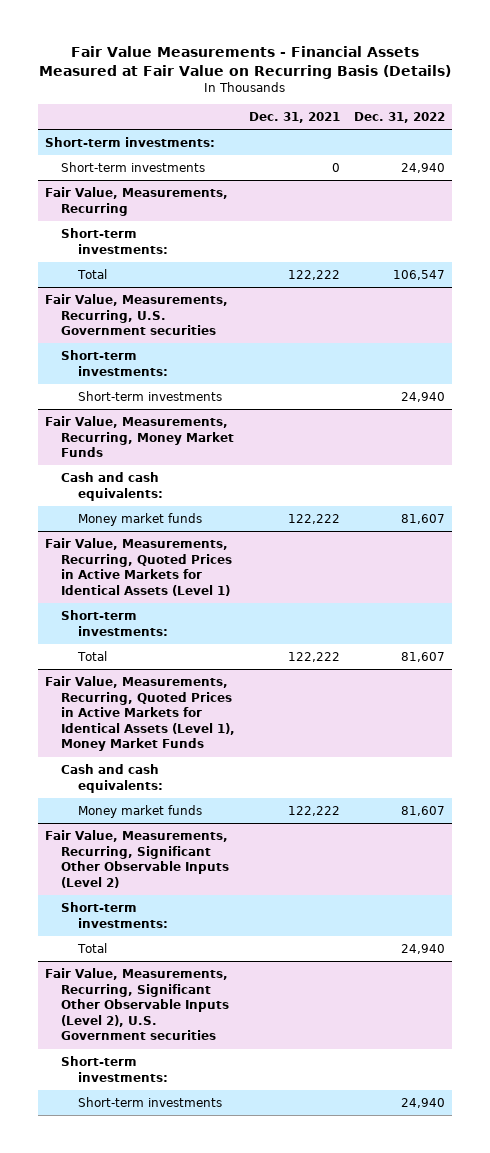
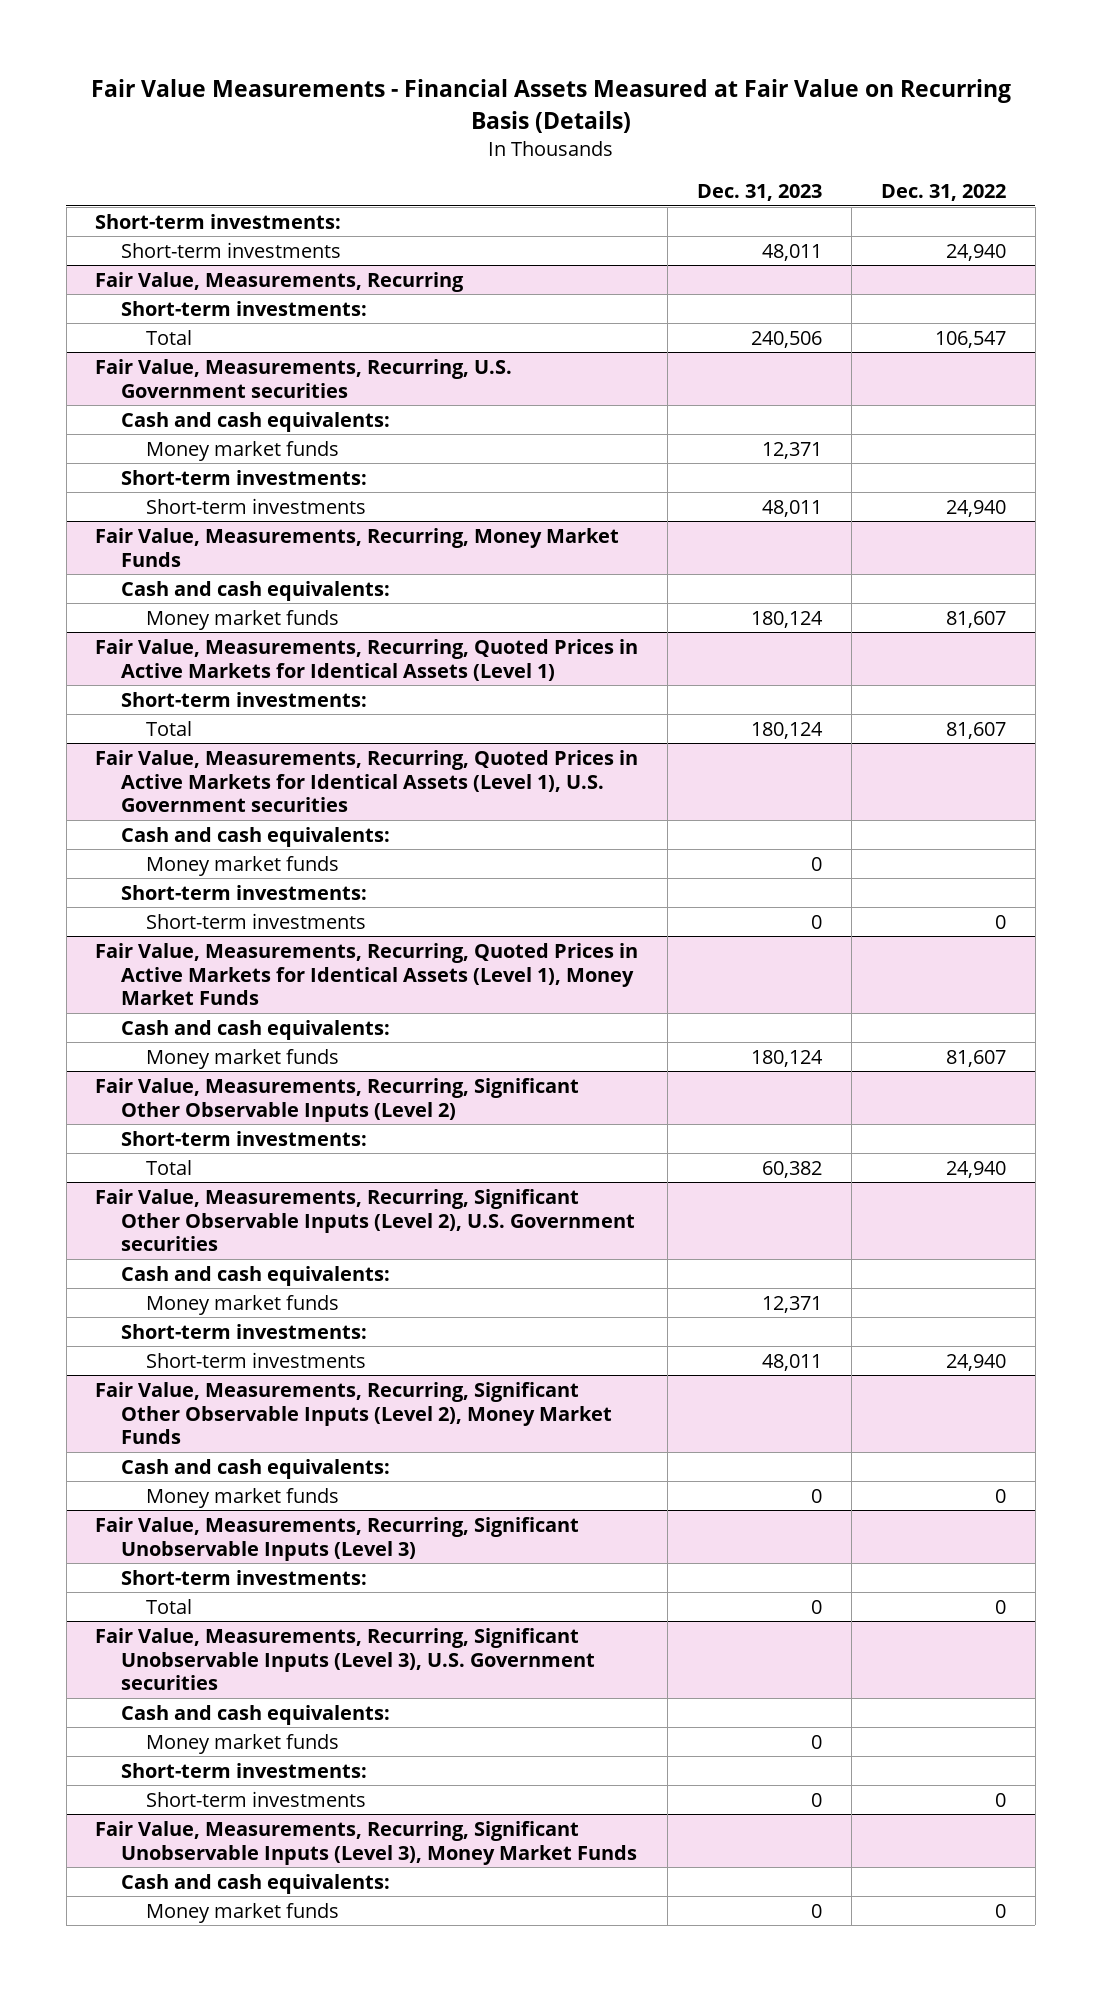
- | Dec. 31, 2021 | Dec. 31, 2022
+ | Dec. 31, 2023 | Dec. 31, 2022
@ Fair Value, Measurements, Recurring, U.S. Government securities
+ Cash and cash equivalents:
+ Money market funds | 12,371 |
+ Fair Value, Measurements, Recurring, Quoted Prices in Active Markets for Identical Assets (Level 1), U.S. Government securities
+ Cash and cash equivalents:
+ Money market funds | 0 |
+ Short-term investments:
+ Short-term investments | 0 | 0
@ Fair Value, Measurements, Recurring, Significant Other Observable Inputs (Level 2), U.S. Government securities
+ Cash and cash equivalents:
+ Money market funds | 12,371 |
+ Fair Value, Measurements, Recurring, Significant Other Observable Inputs (Level 2), Money Market Funds
+ Cash and cash equivalents:
+ Money market funds | 0 | 0
+ Fair Value, Measurements, Recurring, Significant Unobservable Inputs (Level 3)
+ Short-term investments:
+ Total | 0 | 0
+ Fair Value, Measurements, Recurring, Significant Unobservable Inputs (Level 3), U.S. Government securities
+ Cash and cash equivalents:
+ Money market funds | 0 |
+ Short-term investments:
+ Short-term investments | 0 | 0
+ Fair Value, Measurements, Recurring, Significant Unobservable Inputs (Level 3), Money Market Funds
+ Cash and cash equivalents:
+ Money market funds | 0 | 0

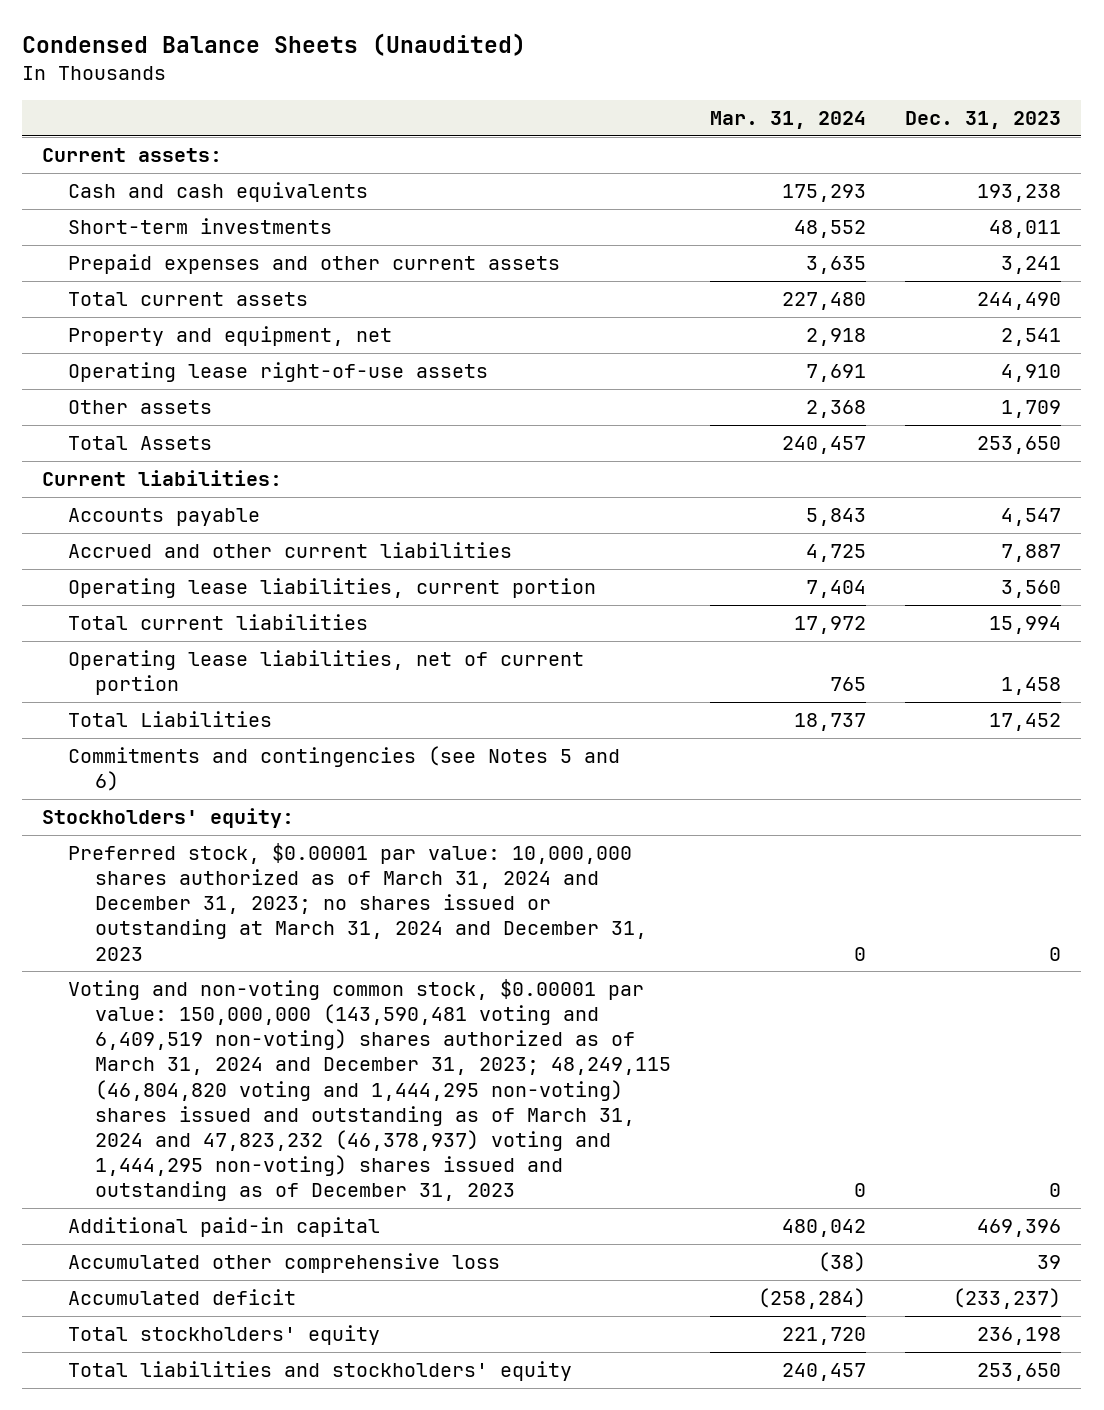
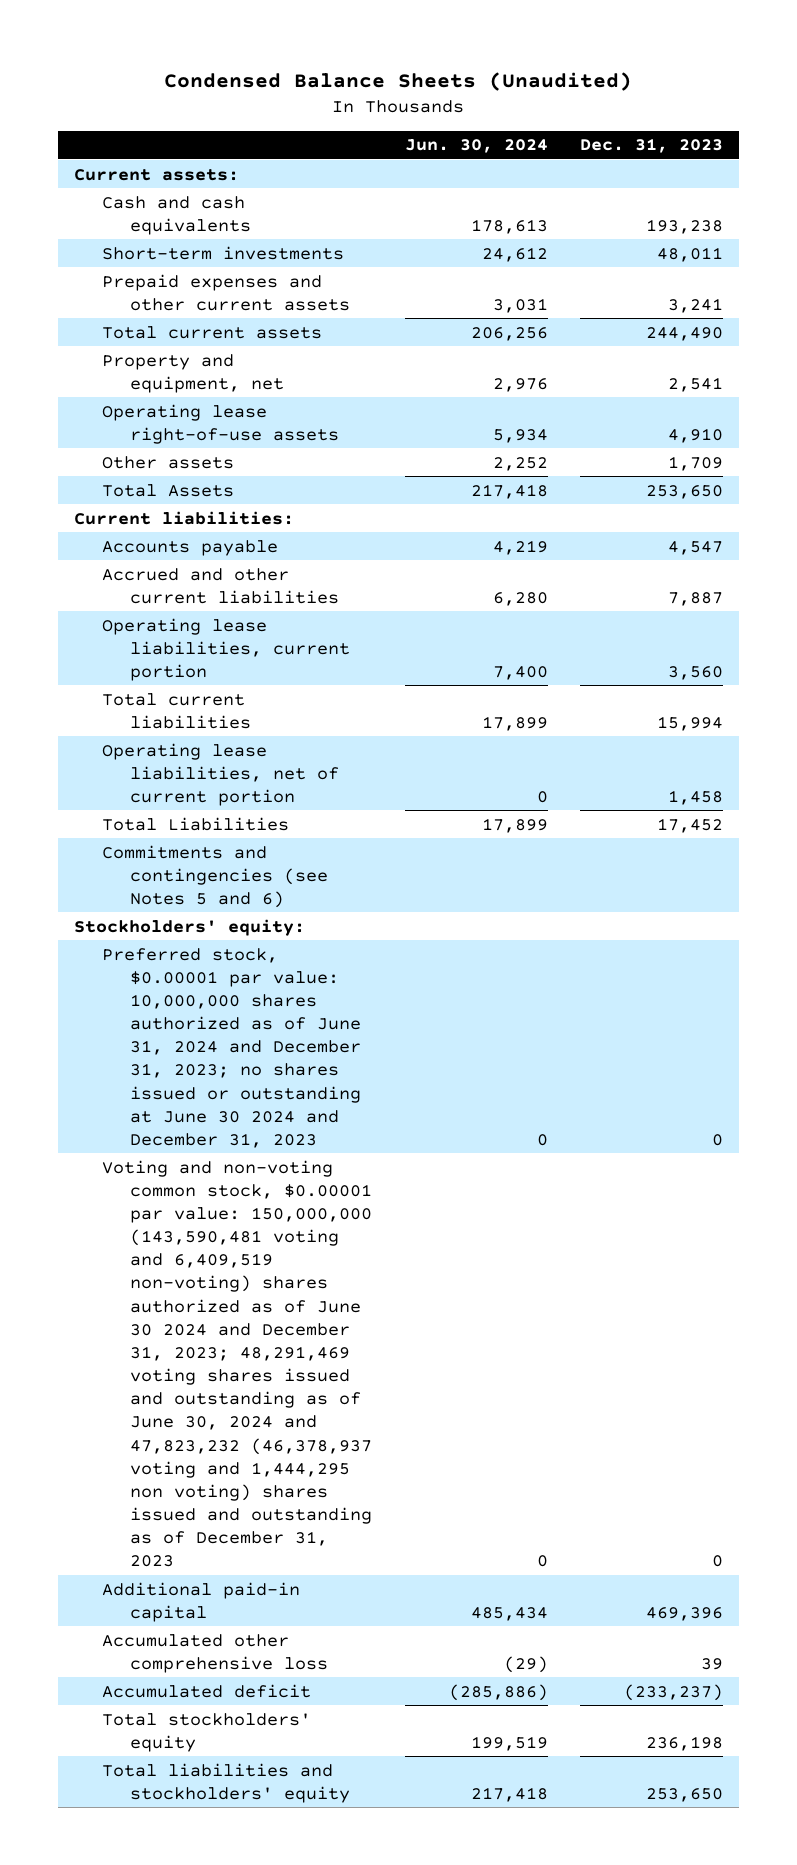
- | Mar. 31, 2024 | Dec. 31, 2023
+ | Jun. 30, 2024 | Dec. 31, 2023
- Preferred stock, $0.00001 par value: 10,000,000 shares authorized as of March 31, 2024 and December 31, 2023; no shares issued or outstanding at March 31, 2024 and December 31, 2023 | 0 | 0
- Voting and non-voting common stock, $0.00001 par value: 150,000,000 (143,590,481 voting and 6,409,519 non-voting) shares authorized as of March 31, 2024 and December 31, 2023; 48,249,115 (46,804,820 voting and 1,444,295 non-voting) shares issued and outstanding as of March 31, 2024 and 47,823,232 (46,378,937) voting and 1,444,295 non-voting) shares issued and outstanding as of December 31, 2023 | 0 | 0
+ Preferred stock, $0.00001 par value: 10,000,000 shares authorized as of June 31, 2024 and December 31, 2023; no shares issued or outstanding at June 30 2024 and December 31, 2023 | 0 | 0
+ Voting and non-voting common stock, $0.00001 par value: 150,000,000 (143,590,481 voting and 6,409,519 non-voting) shares authorized as of June 30 2024 and December 31, 2023; 48,291,469 voting shares issued and outstanding as of June 30, 2024 and 47,823,232 (46,378,937 voting and 1,444,295 non voting) shares issued and outstanding as of December 31, 2023 | 0 | 0

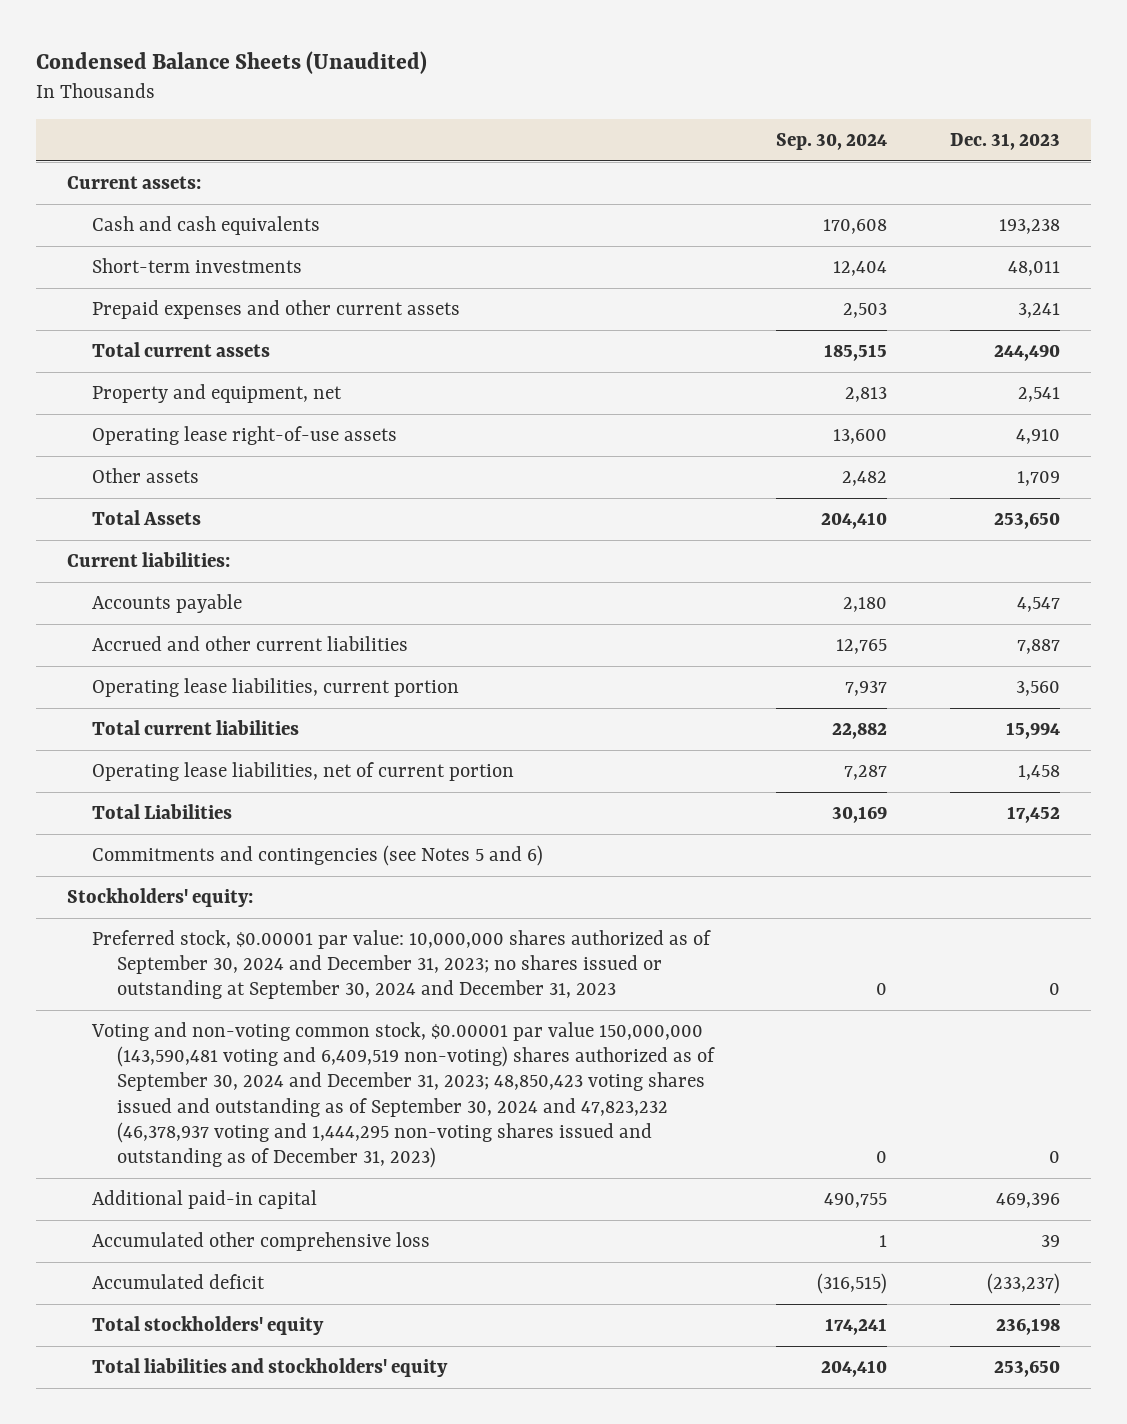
- | Jun. 30, 2024 | Dec. 31, 2023
+ | Sep. 30, 2024 | Dec. 31, 2023
- Preferred stock, $0.00001 par value: 10,000,000 shares authorized as of June 31, 2024 and December 31, 2023; no shares issued or outstanding at June 30 2024 and December 31, 2023 | 0 | 0
- Voting and non-voting common stock, $0.00001 par value: 150,000,000 (143,590,481 voting and 6,409,519 non-voting) shares authorized as of June 30 2024 and December 31, 2023; 48,291,469 voting shares issued and outstanding as of June 30, 2024 and 47,823,232 (46,378,937 voting and 1,444,295 non voting) shares issued and outstanding as of December 31, 2023 | 0 | 0
+ Preferred stock, $0.00001 par value: 10,000,000 shares authorized as of September 30, 2024 and December 31, 2023; no shares issued or outstanding at September 30, 2024 and December 31, 2023 | 0 | 0
+ Voting and non-voting common stock, $0.00001 par value 150,000,000 (143,590,481 voting and 6,409,519 non-voting) shares authorized as of September 30, 2024 and December 31, 2023; 48,850,423 voting shares issued and outstanding as of September 30, 2024 and 47,823,232 (46,378,937 voting and 1,444,295 non-voting shares issued and outstanding as of December 31, 2023) | 0 | 0

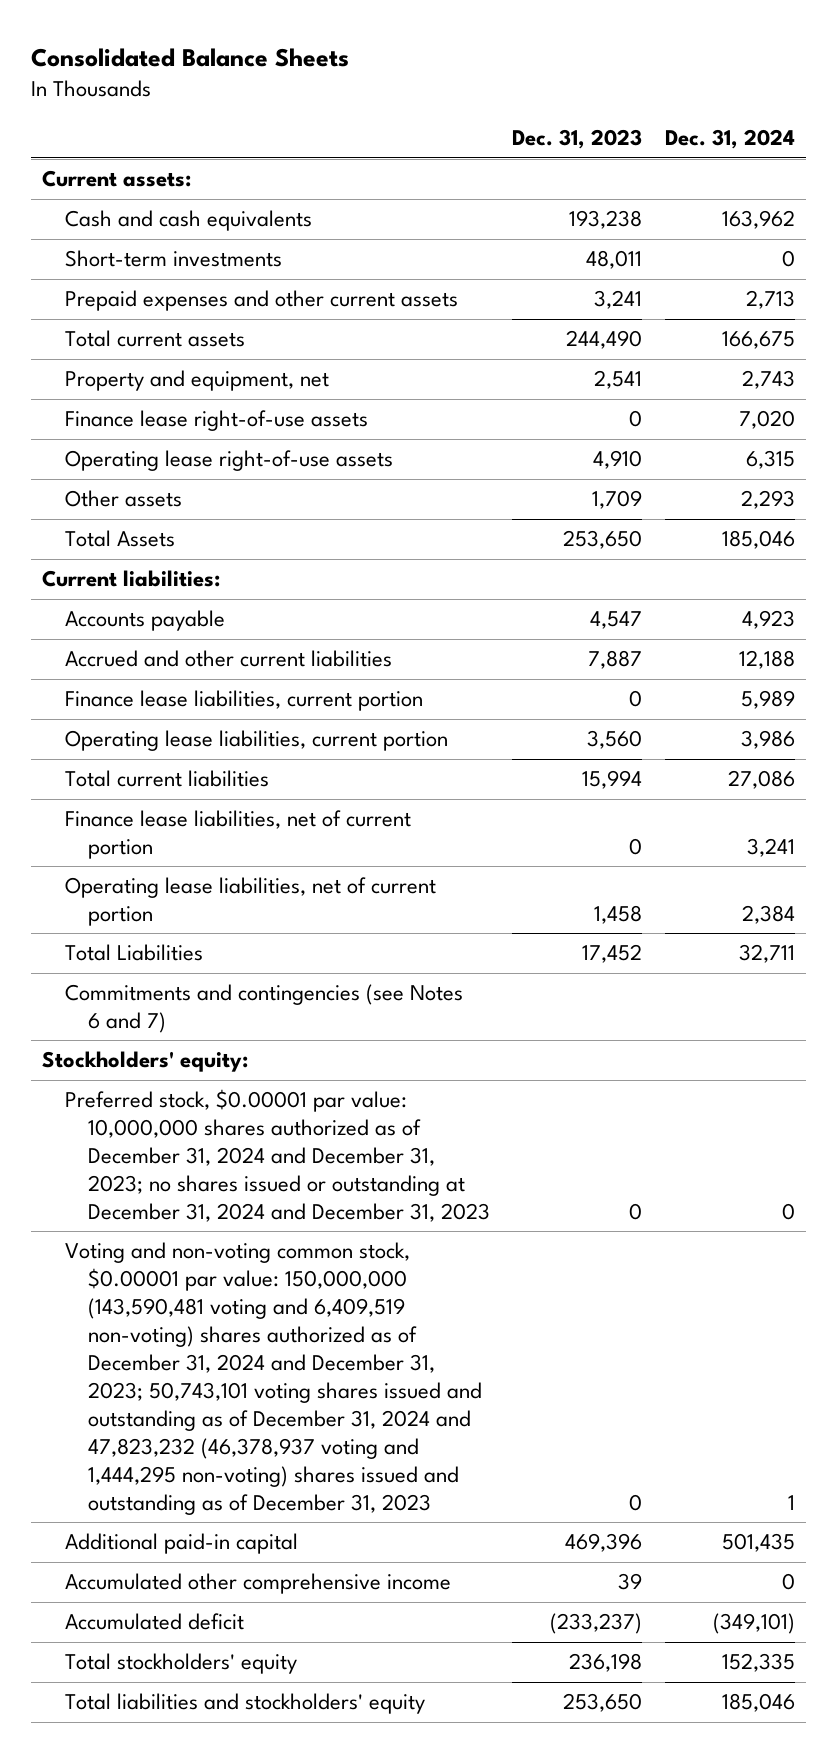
- Condensed Balance Sheets (Unaudited)
+ Consolidated Balance Sheets
- | Sep. 30, 2024 | Dec. 31, 2023
+ | Dec. 31, 2023 | Dec. 31, 2024
+ Finance lease right-of-use assets | 0 | 7,020
+ Finance lease liabilities, current portion | 0 | 5,989
+ Finance lease liabilities, net of current portion | 0 | 3,241
- Commitments and contingencies (see Notes 5 and 6)
+ Commitments and contingencies (see Notes 6 and 7)
- Preferred stock, $0.00001 par value: 10,000,000 shares authorized as of September 30, 2024 and December 31, 2023; no shares issued or outstanding at September 30, 2024 and December 31, 2023 | 0 | 0
- Voting and non-voting common stock, $0.00001 par value 150,000,000 (143,590,481 voting and 6,409,519 non-voting) shares authorized as of September 30, 2024 and December 31, 2023; 48,850,423 voting shares issued and outstanding as of September 30, 2024 and 47,823,232 (46,378,937 voting and 1,444,295 non-voting shares issued and outstanding as of December 31, 2023) | 0 | 0
+ Preferred stock, $0.00001 par value: 10,000,000 shares authorized as of December 31, 2024 and December 31, 2023; no shares issued or outstanding at December 31, 2024 and December 31, 2023 | 0 | 0
+ Voting and non-voting common stock, $0.00001 par value: 150,000,000 (143,590,481 voting and 6,409,519 non-voting) shares authorized as of December 31, 2024 and December 31, 2023; 50,743,101 voting shares issued and outstanding as of December 31, 2024 and 47,823,232 (46,378,937 voting and 1,444,295 non-voting) shares issued and outstanding as of December 31, 2023 | 0 | 1
- Accumulated other comprehensive loss | 1 | 39
+ Accumulated other comprehensive income | 39 | 0

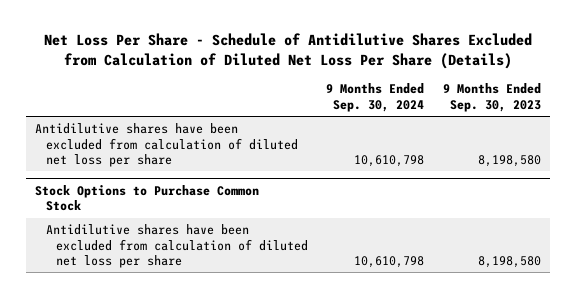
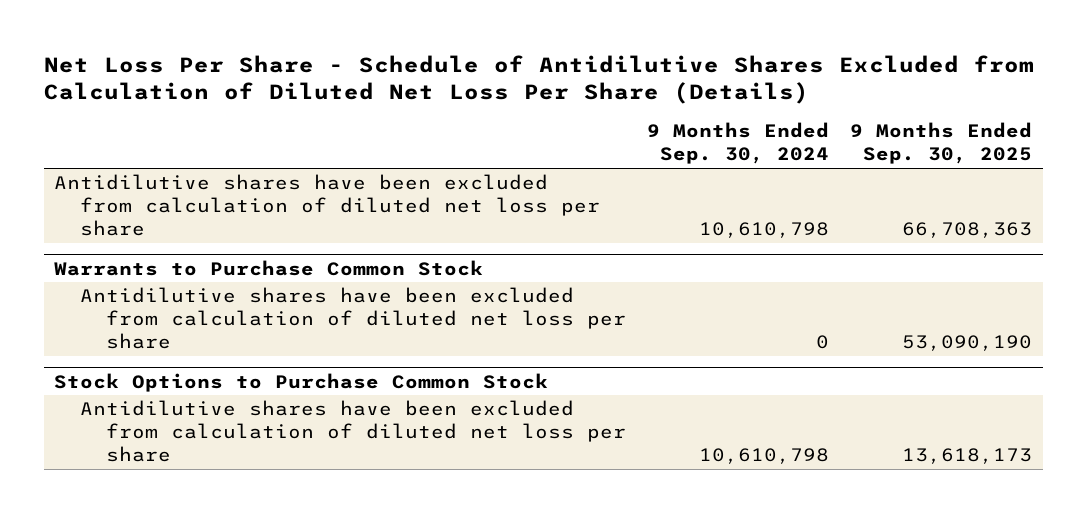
- | 9 Months Ended Sep. 30, 2024 | 9 Months Ended Sep. 30, 2023
+ | 9 Months Ended Sep. 30, 2024 | 9 Months Ended Sep. 30, 2025
+ Warrants to Purchase Common Stock
+ Antidilutive shares have been excluded from calculation of diluted net loss per share | 0 | 53,090,190

